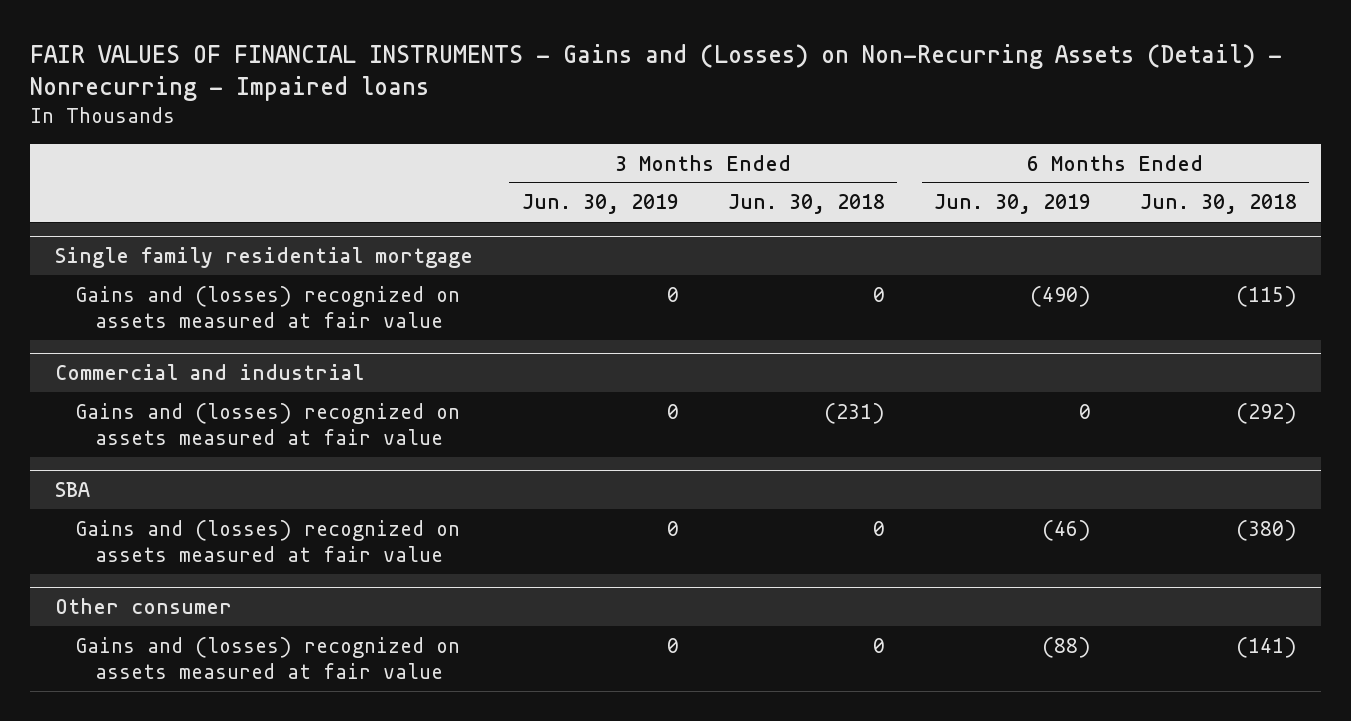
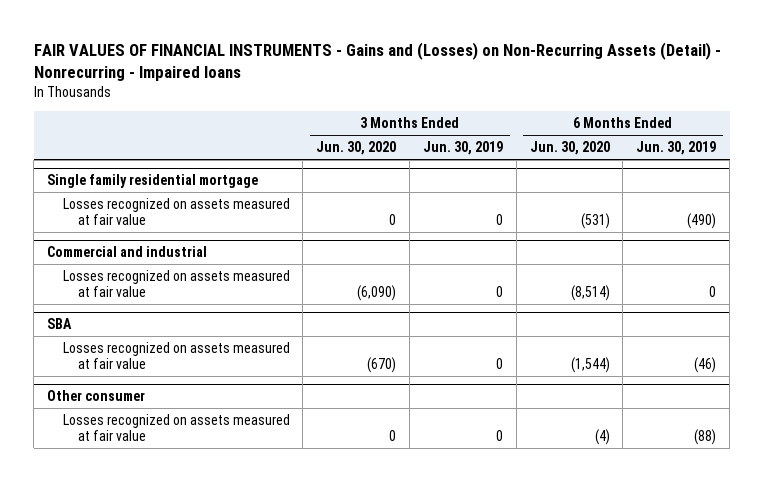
- | 3 Months Ended Jun. 30, 2019 | 3 Months Ended Jun. 30, 2018 | 6 Months Ended Jun. 30, 2019 | 6 Months Ended Jun. 30, 2018
+ | 3 Months Ended Jun. 30, 2020 | 3 Months Ended Jun. 30, 2019 | 6 Months Ended Jun. 30, 2020 | 6 Months Ended Jun. 30, 2019
@ Single family residential mortgage
- Gains and (losses) recognized on assets measured at fair value | 0 | 0 | (490) | (115)
+ Losses recognized on assets measured at fair value | 0 | 0 | (531) | (490)
@ Commercial and industrial
- Gains and (losses) recognized on assets measured at fair value | 0 | (231) | 0 | (292)
+ Losses recognized on assets measured at fair value | (6,090) | 0 | (8,514) | 0
@ SBA
- Gains and (losses) recognized on assets measured at fair value | 0 | 0 | (46) | (380)
+ Losses recognized on assets measured at fair value | (670) | 0 | (1,544) | (46)
@ Other consumer
- Gains and (losses) recognized on assets measured at fair value | 0 | 0 | (88) | (141)
+ Losses recognized on assets measured at fair value | 0 | 0 | (4) | (88)

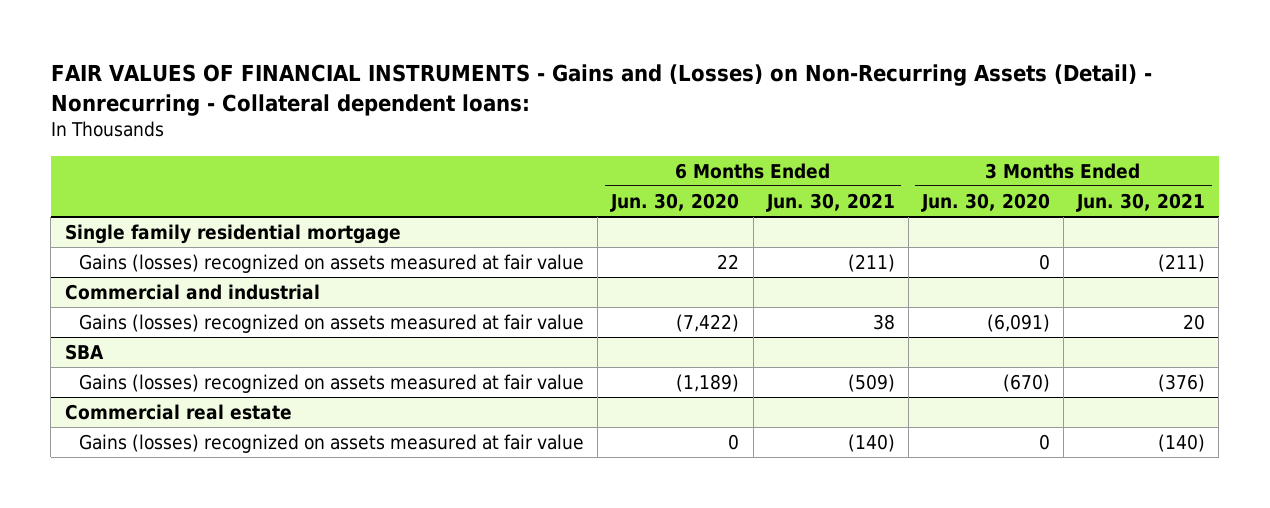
- FAIR VALUES OF FINANCIAL INSTRUMENTS - Gains and (Losses) on Non-Recurring Assets (Detail) - Nonrecurring - Impaired loans
+ FAIR VALUES OF FINANCIAL INSTRUMENTS - Gains and (Losses) on Non-Recurring Assets (Detail) - Nonrecurring - Collateral dependent loans:
- | 3 Months Ended Jun. 30, 2020 | 3 Months Ended Jun. 30, 2019 | 6 Months Ended Jun. 30, 2020 | 6 Months Ended Jun. 30, 2019
+ | 6 Months Ended Jun. 30, 2020 | 6 Months Ended Jun. 30, 2021 | 3 Months Ended Jun. 30, 2020 | 3 Months Ended Jun. 30, 2021
@ Single family residential mortgage
- Losses recognized on assets measured at fair value | 0 | 0 | (531) | (490)
+ Gains (losses) recognized on assets measured at fair value | 22 | (211) | 0 | (211)
@ Commercial and industrial
- Losses recognized on assets measured at fair value | (6,090) | 0 | (8,514) | 0
+ Gains (losses) recognized on assets measured at fair value | (7,422) | 38 | (6,091) | 20
@ SBA
- Losses recognized on assets measured at fair value | (670) | 0 | (1,544) | (46)
- Other consumer
- Losses recognized on assets measured at fair value | 0 | 0 | (4) | (88)
@ SBA
+ Gains (losses) recognized on assets measured at fair value | (1,189) | (509) | (670) | (376)
+ Commercial real estate
+ Gains (losses) recognized on assets measured at fair value | 0 | (140) | 0 | (140)

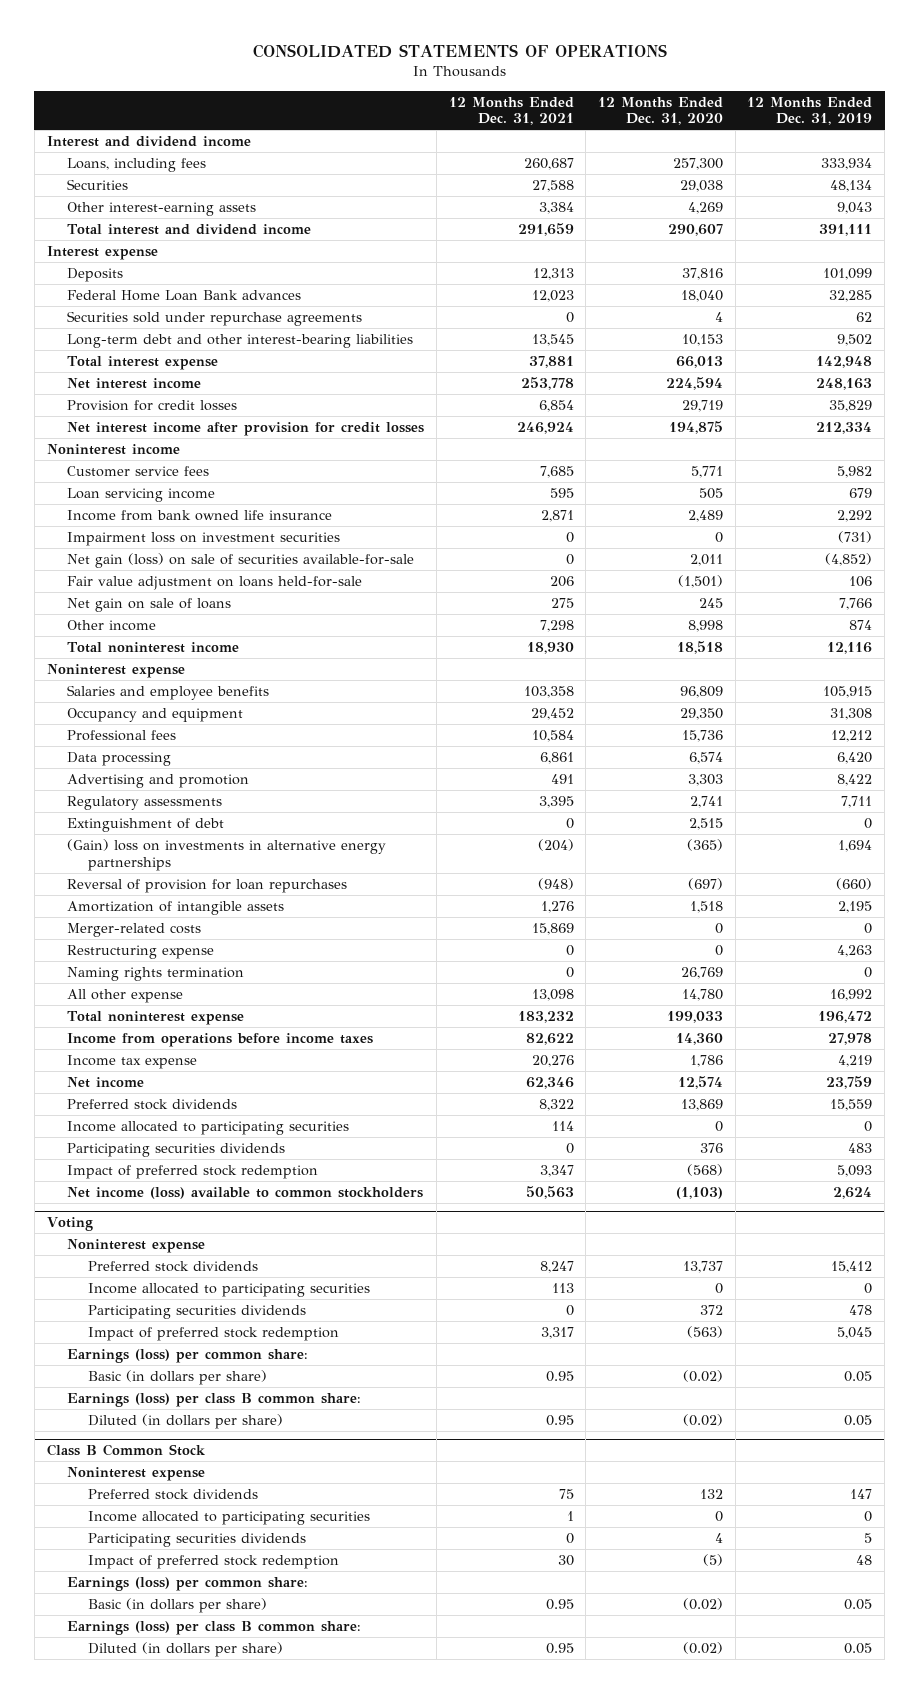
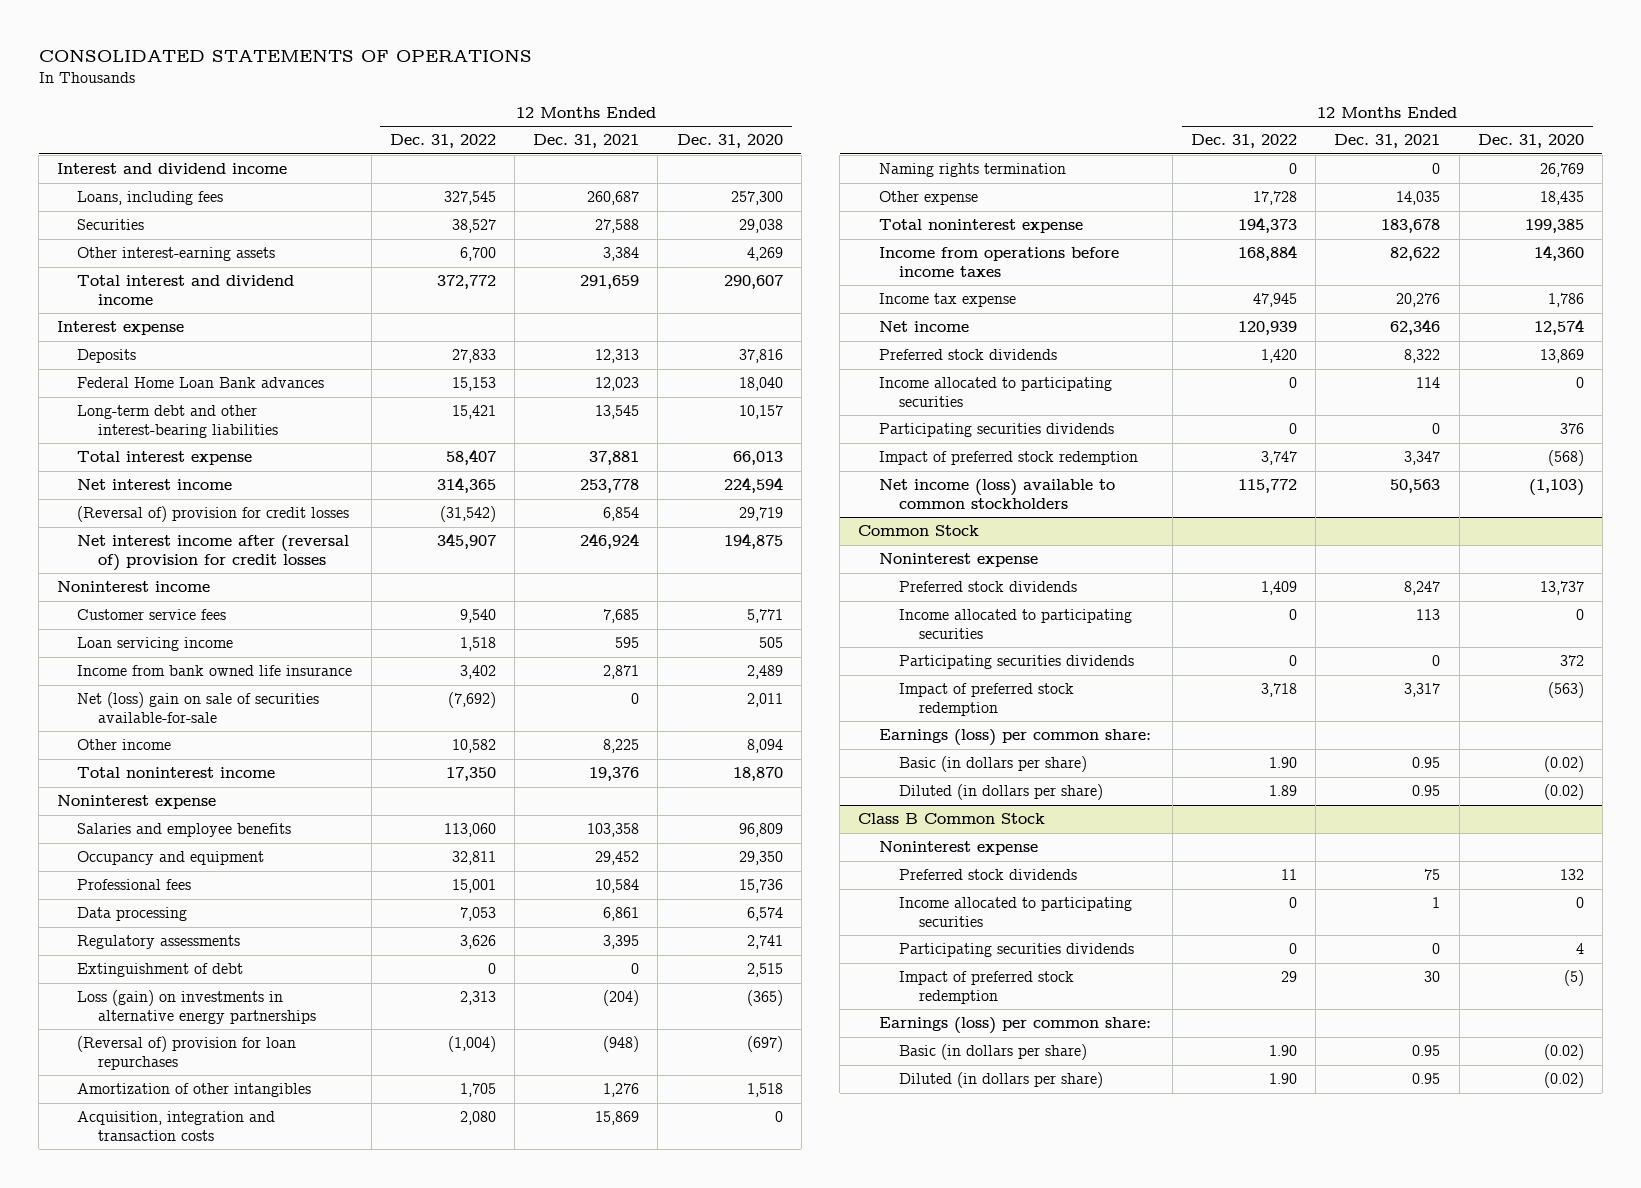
- | 12 Months Ended Dec. 31, 2021 | 12 Months Ended Dec. 31, 2020 | 12 Months Ended Dec. 31, 2019
+ | 12 Months Ended Dec. 31, 2022 | 12 Months Ended Dec. 31, 2021 | 12 Months Ended Dec. 31, 2020
- Securities sold under repurchase agreements | 0 | 4 | 62
- Long-term debt and other interest-bearing liabilities | 13,545 | 10,153 | 9,502
+ Long-term debt and other interest-bearing liabilities | 15,421 | 13,545 | 10,157
- Provision for credit losses | 6,854 | 29,719 | 35,829
- Net interest income after provision for credit losses | 246,924 | 194,875 | 212,334
+ (Reversal of) provision for credit losses | (31,542) | 6,854 | 29,719
+ Net interest income after (reversal of) provision for credit losses | 345,907 | 246,924 | 194,875
- Impairment loss on investment securities | 0 | 0 | (731)
- Net gain (loss) on sale of securities available-for-sale | 0 | 2,011 | (4,852)
- Fair value adjustment on loans held-for-sale | 206 | (1,501) | 106
- Net gain on sale of loans | 275 | 245 | 7,766
- Other income | 7,298 | 8,998 | 874
- Total noninterest income | 18,930 | 18,518 | 12,116
+ Net (loss) gain on sale of securities available-for-sale | (7,692) | 0 | 2,011
+ Other income | 10,582 | 8,225 | 8,094
+ Total noninterest income | 17,350 | 19,376 | 18,870
- Advertising and promotion | 491 | 3,303 | 8,422
- (Gain) loss on investments in alternative energy partnerships | (204) | (365) | 1,694
- Reversal of provision for loan repurchases | (948) | (697) | (660)
- Amortization of intangible assets | 1,276 | 1,518 | 2,195
- Merger-related costs | 15,869 | 0 | 0
- Restructuring expense | 0 | 0 | 4,263
+ Loss (gain) on investments in alternative energy partnerships | 2,313 | (204) | (365)
+ (Reversal of) provision for loan repurchases | (1,004) | (948) | (697)
+ Amortization of other intangibles | 1,705 | 1,276 | 1,518
+ Acquisition, integration and transaction costs | 2,080 | 15,869 | 0
- All other expense | 13,098 | 14,780 | 16,992
- Total noninterest expense | 183,232 | 199,033 | 196,472
+ Other expense | 17,728 | 14,035 | 18,435
+ Total noninterest expense | 194,373 | 183,678 | 199,385
- Voting
+ Common Stock
- Earnings (loss) per class B common share:
@ Class B Common Stock
- Earnings (loss) per class B common share:

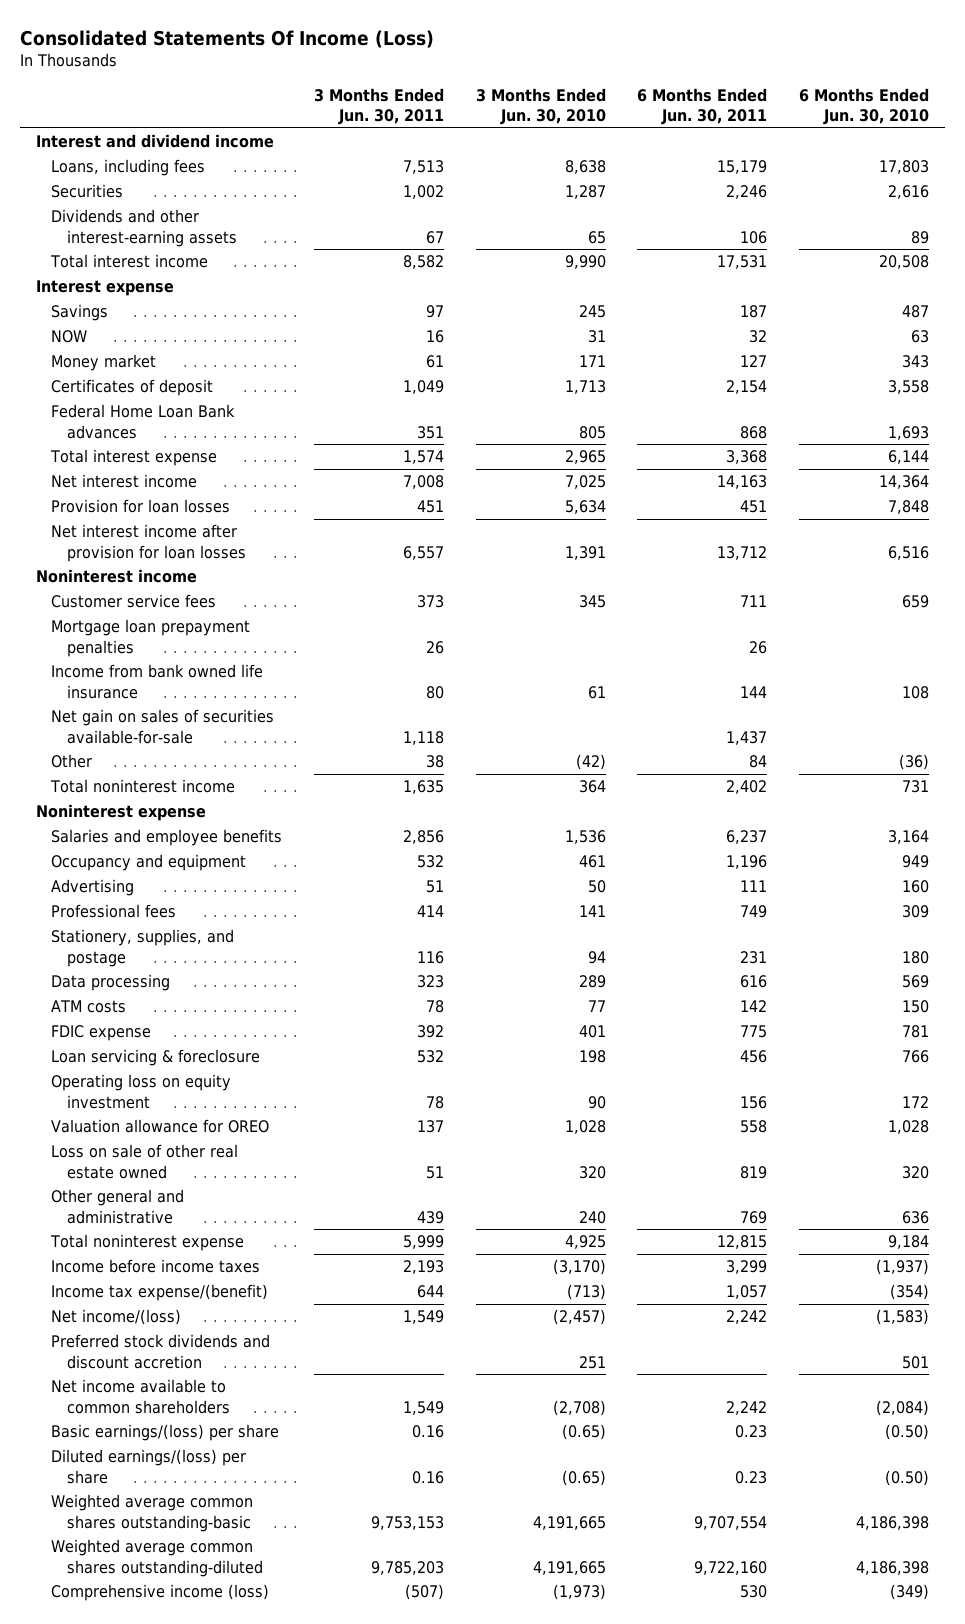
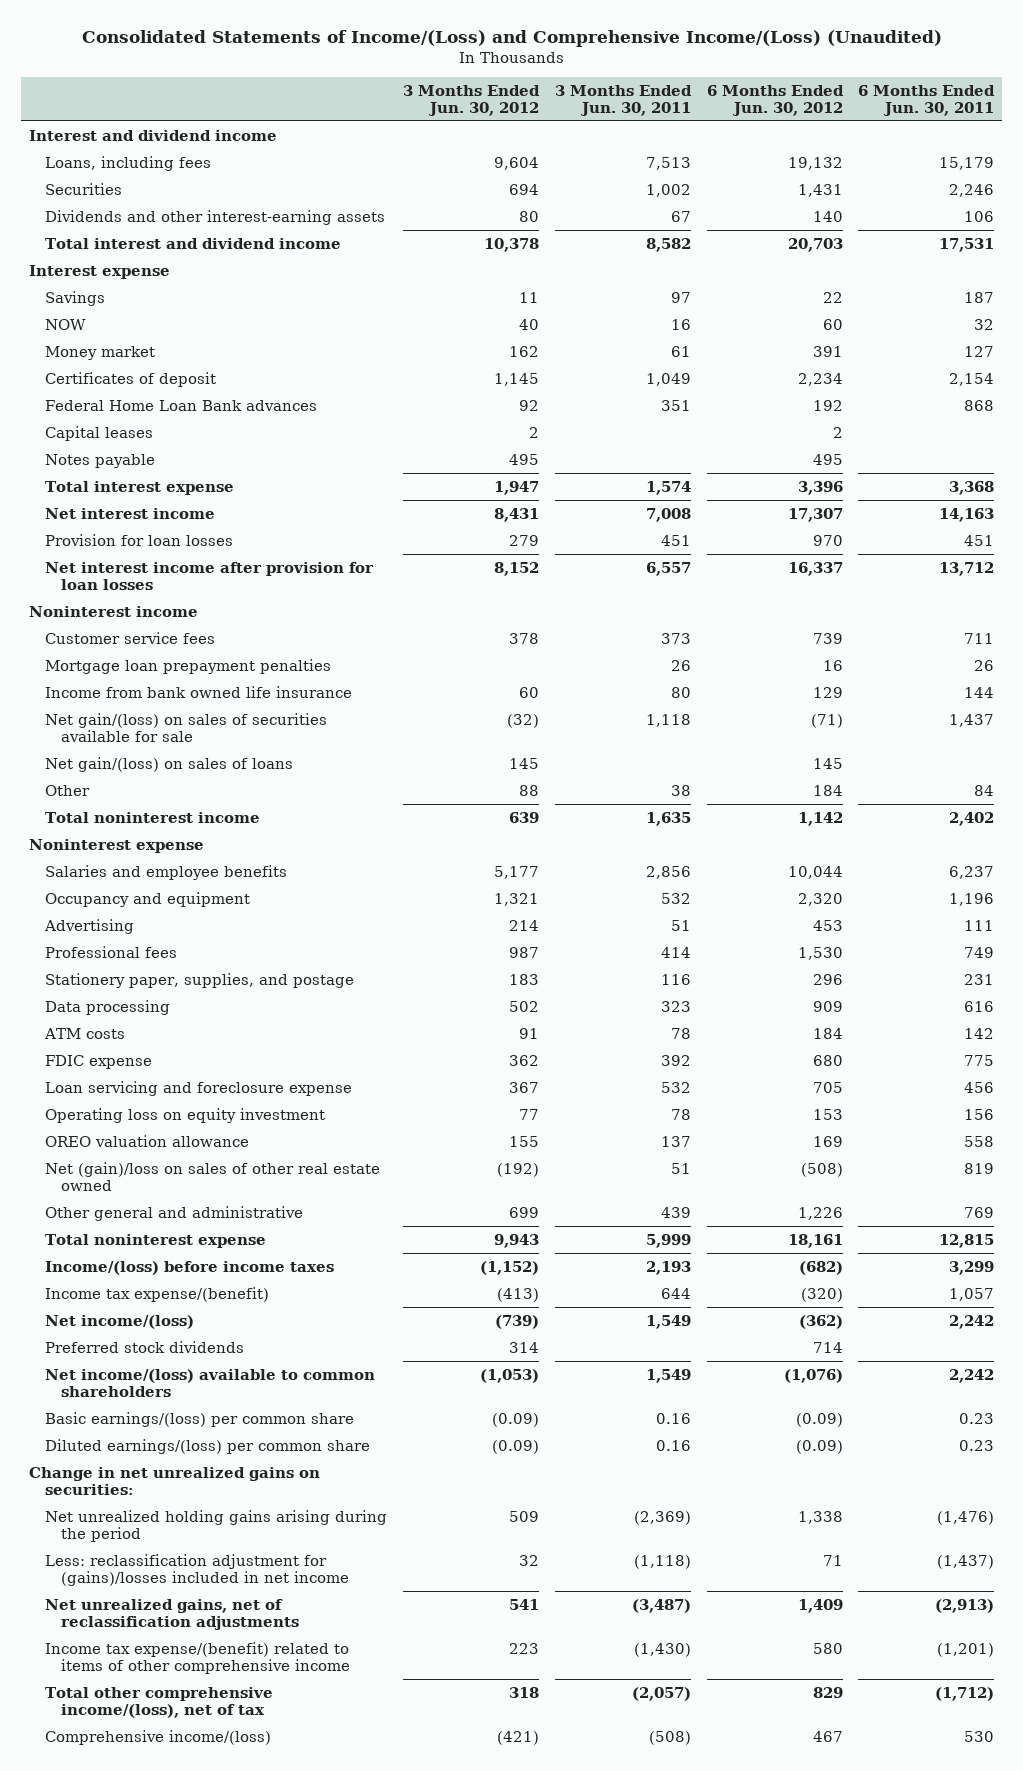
- Consolidated Statements Of Income (Loss)
+ Consolidated Statements of Income/(Loss) and Comprehensive Income/(Loss) (Unaudited)
- | 3 Months Ended Jun. 30, 2011 | 3 Months Ended Jun. 30, 2010 | 6 Months Ended Jun. 30, 2011 | 6 Months Ended Jun. 30, 2010
+ | 3 Months Ended Jun. 30, 2012 | 3 Months Ended Jun. 30, 2011 | 6 Months Ended Jun. 30, 2012 | 6 Months Ended Jun. 30, 2011
- Total interest income | 8,582 | 9,990 | 17,531 | 20,508
+ Total interest and dividend income | 10,378 | 8,582 | 20,703 | 17,531
+ Capital leases | 2 | | 2 |
+ Notes payable | 495 | | 495 |
- Net gain on sales of securities available-for-sale | 1,118 | | 1,437 |
+ Net gain/(loss) on sales of securities available for sale | (32) | 1,118 | (71) | 1,437
+ Net gain/(loss) on sales of loans | 145 | | 145 |
- Stationery, supplies, and postage | 116 | 94 | 231 | 180
+ Stationery paper, supplies, and postage | 183 | 116 | 296 | 231
- Loan servicing & foreclosure | 532 | 198 | 456 | 766
+ Loan servicing and foreclosure expense | 367 | 532 | 705 | 456
- Valuation allowance for OREO | 137 | 1,028 | 558 | 1,028
- Loss on sale of other real estate owned | 51 | 320 | 819 | 320
+ OREO valuation allowance | 155 | 137 | 169 | 558
+ Net (gain)/loss on sales of other real estate owned | (192) | 51 | (508) | 819
- Income before income taxes | 2,193 | (3,170) | 3,299 | (1,937)
+ Income/(loss) before income taxes | (1,152) | 2,193 | (682) | 3,299
- Preferred stock dividends and discount accretion | | 251 | | 501
- Net income available to common shareholders | 1,549 | (2,708) | 2,242 | (2,084)
- Basic earnings/(loss) per share | 0.16 | (0.65) | 0.23 | (0.50)
- Diluted earnings/(loss) per share | 0.16 | (0.65) | 0.23 | (0.50)
- Weighted average common shares outstanding-basic | 9,753,153 | 4,191,665 | 9,707,554 | 4,186,398
- Weighted average common shares outstanding-diluted | 9,785,203 | 4,191,665 | 9,722,160 | 4,186,398
- Comprehensive income (loss) | (507) | (1,973) | 530 | (349)
+ Preferred stock dividends | 314 | | 714 |
+ Net income/(loss) available to common shareholders | (1,053) | 1,549 | (1,076) | 2,242
+ Basic earnings/(loss) per common share | (0.09) | 0.16 | (0.09) | 0.23
+ Diluted earnings/(loss) per common share | (0.09) | 0.16 | (0.09) | 0.23
+ Change in net unrealized gains on securities:
+ Net unrealized holding gains arising during the period | 509 | (2,369) | 1,338 | (1,476)
+ Less: reclassification adjustment for (gains)/losses included in net income | 32 | (1,118) | 71 | (1,437)
+ Net unrealized gains, net of reclassification adjustments | 541 | (3,487) | 1,409 | (2,913)
+ Income tax expense/(benefit) related to items of other comprehensive income | 223 | (1,430) | 580 | (1,201)
+ Total other comprehensive income/(loss), net of tax | 318 | (2,057) | 829 | (1,712)
+ Comprehensive income/(loss) | (421) | (508) | 467 | 530

